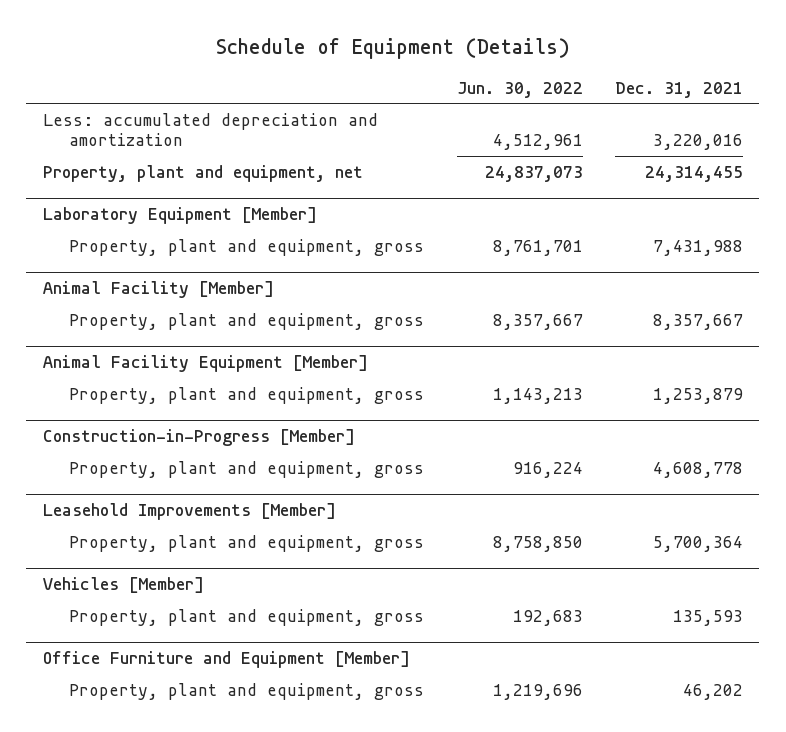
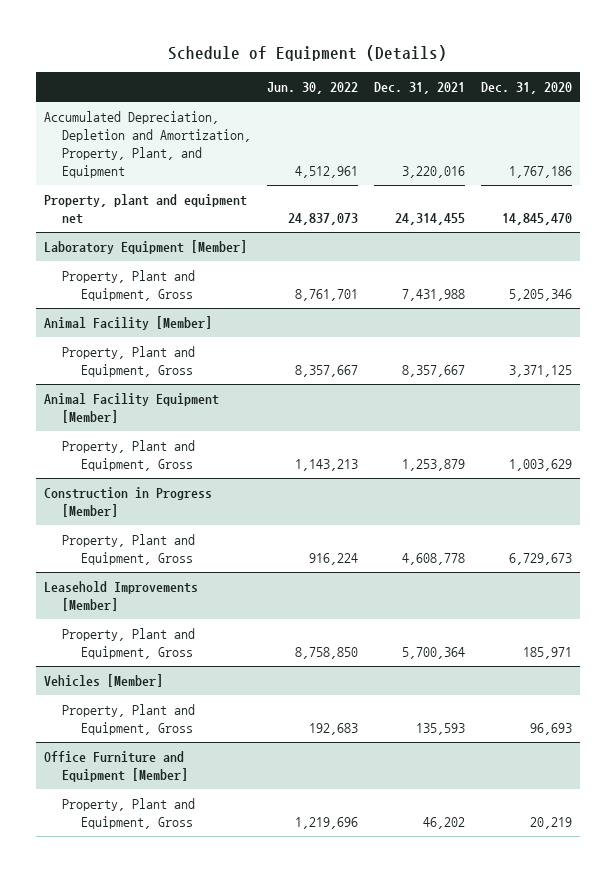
- | Jun. 30, 2022 | Dec. 31, 2021
+ | Jun. 30, 2022 | Dec. 31, 2021 | Dec. 31, 2020
- Less: accumulated depreciation and amortization | 4,512,961 | 3,220,016
- Property, plant and equipment, net | 24,837,073 | 24,314,455
+ Accumulated Depreciation, Depletion and Amortization, Property, Plant, and Equipment | 4,512,961 | 3,220,016 | 1,767,186
+ Property, plant and equipment net | 24,837,073 | 24,314,455 | 14,845,470
@ Laboratory Equipment [Member]
- Property, plant and equipment, gross | 8,761,701 | 7,431,988
+ Property, Plant and Equipment, Gross | 8,761,701 | 7,431,988 | 5,205,346
@ Animal Facility [Member]
- Property, plant and equipment, gross | 8,357,667 | 8,357,667
+ Property, Plant and Equipment, Gross | 8,357,667 | 8,357,667 | 3,371,125
@ Animal Facility Equipment [Member]
- Property, plant and equipment, gross | 1,143,213 | 1,253,879
- Construction-in-Progress [Member]
- Property, plant and equipment, gross | 916,224 | 4,608,778
@ Animal Facility Equipment [Member]
+ Property, Plant and Equipment, Gross | 1,143,213 | 1,253,879 | 1,003,629
+ Construction in Progress [Member]
+ Property, Plant and Equipment, Gross | 916,224 | 4,608,778 | 6,729,673
@ Leasehold Improvements [Member]
- Property, plant and equipment, gross | 8,758,850 | 5,700,364
+ Property, Plant and Equipment, Gross | 8,758,850 | 5,700,364 | 185,971
@ Vehicles [Member]
- Property, plant and equipment, gross | 192,683 | 135,593
+ Property, Plant and Equipment, Gross | 192,683 | 135,593 | 96,693
@ Office Furniture and Equipment [Member]
- Property, plant and equipment, gross | 1,219,696 | 46,202
+ Property, Plant and Equipment, Gross | 1,219,696 | 46,202 | 20,219

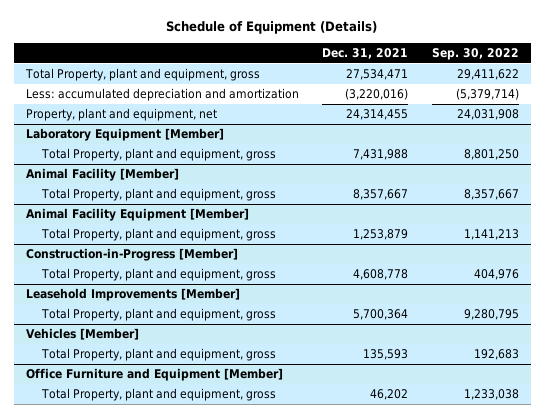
- | Jun. 30, 2022 | Dec. 31, 2021 | Dec. 31, 2020
+ | Dec. 31, 2021 | Sep. 30, 2022
- Accumulated Depreciation, Depletion and Amortization, Property, Plant, and Equipment | 4,512,961 | 3,220,016 | 1,767,186
- Property, plant and equipment net | 24,837,073 | 24,314,455 | 14,845,470
+ Total Property, plant and equipment, gross | 27,534,471 | 29,411,622
+ Less: accumulated depreciation and amortization | (3,220,016) | (5,379,714)
+ Property, plant and equipment, net | 24,314,455 | 24,031,908
@ Laboratory Equipment [Member]
- Property, Plant and Equipment, Gross | 8,761,701 | 7,431,988 | 5,205,346
+ Total Property, plant and equipment, gross | 7,431,988 | 8,801,250
@ Animal Facility [Member]
- Property, Plant and Equipment, Gross | 8,357,667 | 8,357,667 | 3,371,125
+ Total Property, plant and equipment, gross | 8,357,667 | 8,357,667
@ Animal Facility Equipment [Member]
- Property, Plant and Equipment, Gross | 1,143,213 | 1,253,879 | 1,003,629
- Construction in Progress [Member]
- Property, Plant and Equipment, Gross | 916,224 | 4,608,778 | 6,729,673
@ Animal Facility Equipment [Member]
+ Total Property, plant and equipment, gross | 1,253,879 | 1,141,213
+ Construction-in-Progress [Member]
+ Total Property, plant and equipment, gross | 4,608,778 | 404,976
@ Leasehold Improvements [Member]
- Property, Plant and Equipment, Gross | 8,758,850 | 5,700,364 | 185,971
+ Total Property, plant and equipment, gross | 5,700,364 | 9,280,795
@ Vehicles [Member]
- Property, Plant and Equipment, Gross | 192,683 | 135,593 | 96,693
+ Total Property, plant and equipment, gross | 135,593 | 192,683
@ Office Furniture and Equipment [Member]
- Property, Plant and Equipment, Gross | 1,219,696 | 46,202 | 20,219
+ Total Property, plant and equipment, gross | 46,202 | 1,233,038

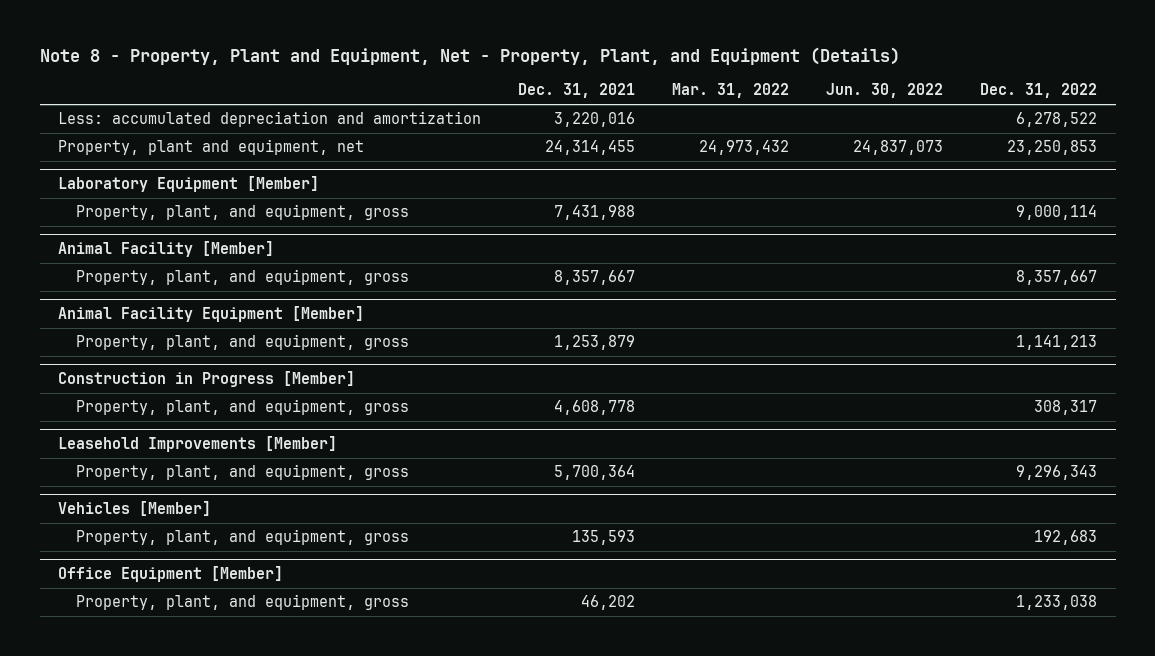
- Schedule of Equipment (Details)
+ Note 8 - Property, Plant and Equipment, Net - Property, Plant, and Equipment (Details)
- | Dec. 31, 2021 | Sep. 30, 2022
+ | Dec. 31, 2021 | Mar. 31, 2022 | Jun. 30, 2022 | Dec. 31, 2022
- Total Property, plant and equipment, gross | 27,534,471 | 29,411,622
- Less: accumulated depreciation and amortization | (3,220,016) | (5,379,714)
+ Less: accumulated depreciation and amortization | 3,220,016 | | | 6,278,522
@ Laboratory Equipment [Member]
- Total Property, plant and equipment, gross | 7,431,988 | 8,801,250
+ Property, plant, and equipment, gross | 7,431,988 | | | 9,000,114
@ Animal Facility [Member]
- Total Property, plant and equipment, gross | 8,357,667 | 8,357,667
+ Property, plant, and equipment, gross | 8,357,667 | | | 8,357,667
@ Animal Facility Equipment [Member]
- Total Property, plant and equipment, gross | 1,253,879 | 1,141,213
- Construction-in-Progress [Member]
- Total Property, plant and equipment, gross | 4,608,778 | 404,976
@ Animal Facility Equipment [Member]
+ Property, plant, and equipment, gross | 1,253,879 | | | 1,141,213
+ Construction in Progress [Member]
+ Property, plant, and equipment, gross | 4,608,778 | | | 308,317
@ Leasehold Improvements [Member]
- Total Property, plant and equipment, gross | 5,700,364 | 9,280,795
+ Property, plant, and equipment, gross | 5,700,364 | | | 9,296,343
@ Vehicles [Member]
- Total Property, plant and equipment, gross | 135,593 | 192,683
- Office Furniture and Equipment [Member]
- Total Property, plant and equipment, gross | 46,202 | 1,233,038
@ Vehicles [Member]
+ Property, plant, and equipment, gross | 135,593 | | | 192,683
+ Office Equipment [Member]
+ Property, plant, and equipment, gross | 46,202 | | | 1,233,038

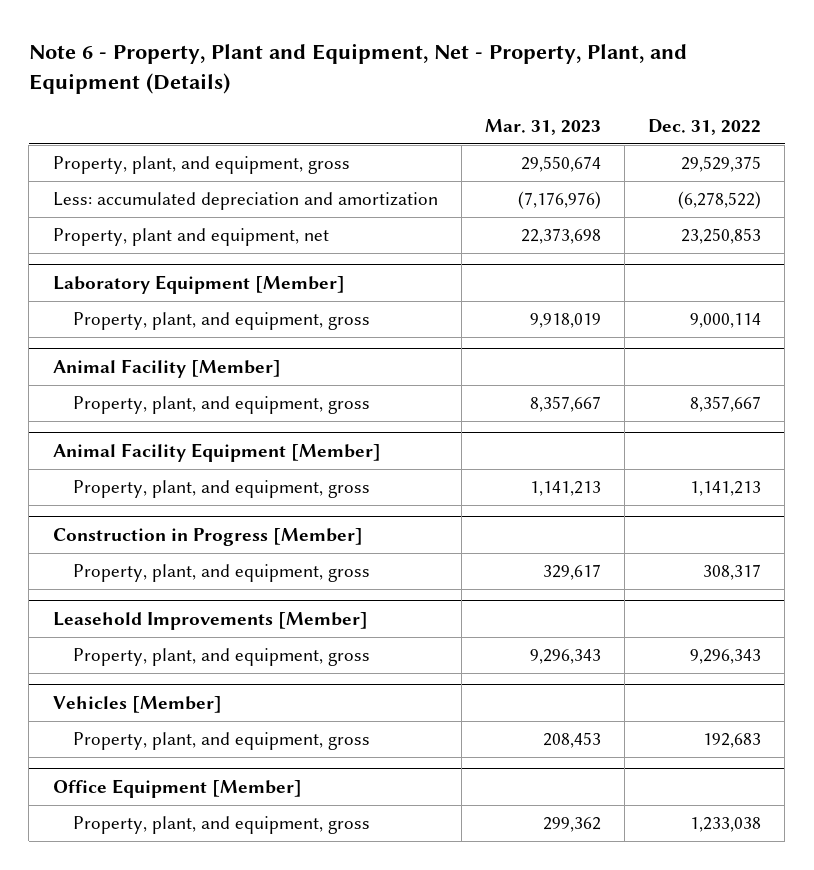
- Note 8 - Property, Plant and Equipment, Net - Property, Plant, and Equipment (Details)
+ Note 6 - Property, Plant and Equipment, Net - Property, Plant, and Equipment (Details)
- | Dec. 31, 2021 | Mar. 31, 2022 | Jun. 30, 2022 | Dec. 31, 2022
+ | Mar. 31, 2023 | Dec. 31, 2022
- Less: accumulated depreciation and amortization | 3,220,016 | | | 6,278,522
+ Property, plant, and equipment, gross | 29,550,674 | 29,529,375
+ Less: accumulated depreciation and amortization | (7,176,976) | (6,278,522)

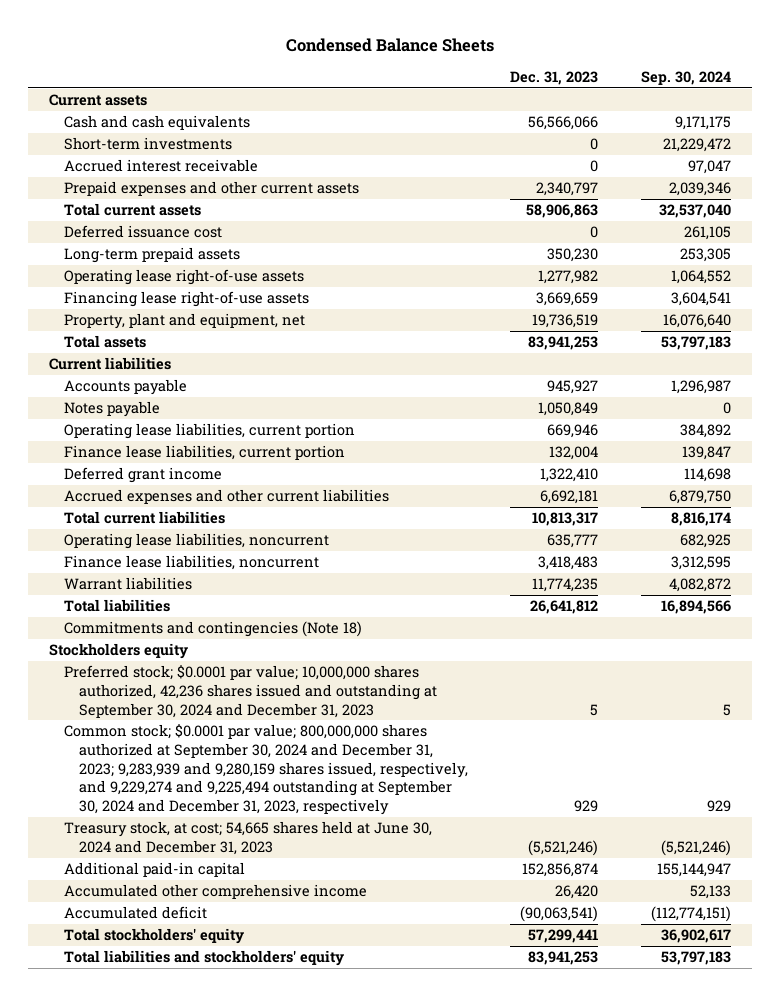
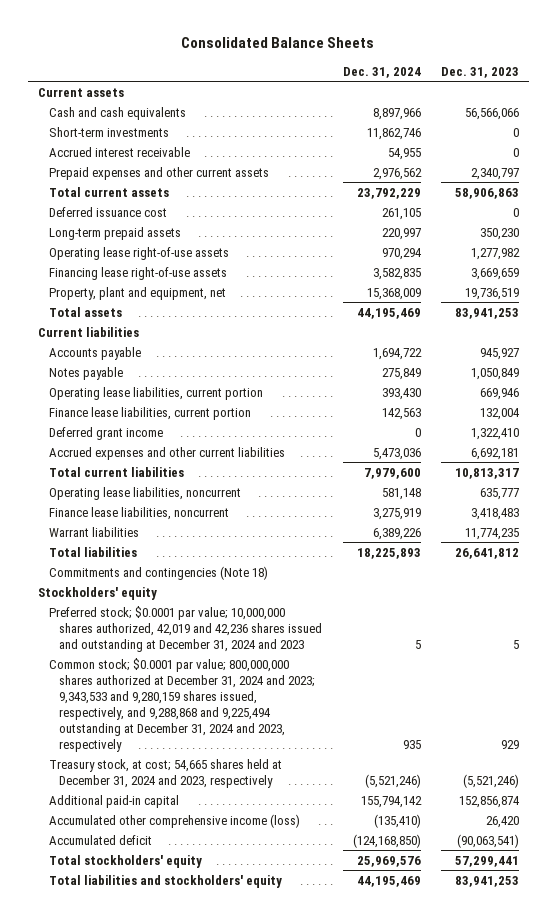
- Condensed Balance Sheets
+ Consolidated Balance Sheets
- | Dec. 31, 2023 | Sep. 30, 2024
+ | Dec. 31, 2024 | Dec. 31, 2023
- Stockholders equity
- Preferred stock; $0.0001 par value; 10,000,000 shares authorized, 42,236 shares issued and outstanding at September 30, 2024 and December 31, 2023 | 5 | 5
- Common stock; $0.0001 par value; 800,000,000 shares authorized at September 30, 2024 and December 31, 2023; 9,283,939 and 9,280,159 shares issued, respectively, and 9,229,274 and 9,225,494 outstanding at September 30, 2024 and December 31, 2023, respectively | 929 | 929
- Treasury stock, at cost; 54,665 shares held at June 30, 2024 and December 31, 2023 | (5,521,246) | (5,521,246)
+ Stockholders' equity
+ Preferred stock; $0.0001 par value; 10,000,000 shares authorized, 42,019 and 42,236 shares issued and outstanding at December 31, 2024 and 2023 | 5 | 5
+ Common stock; $0.0001 par value; 800,000,000 shares authorized at December 31, 2024 and 2023; 9,343,533 and 9,280,159 shares issued, respectively, and 9,288,868 and 9,225,494 outstanding at December 31, 2024 and 2023, respectively | 935 | 929
+ Treasury stock, at cost; 54,665 shares held at December 31, 2024 and 2023, respectively | (5,521,246) | (5,521,246)
- Accumulated other comprehensive income | 26,420 | 52,133
+ Accumulated other comprehensive income (loss) | (135,410) | 26,420

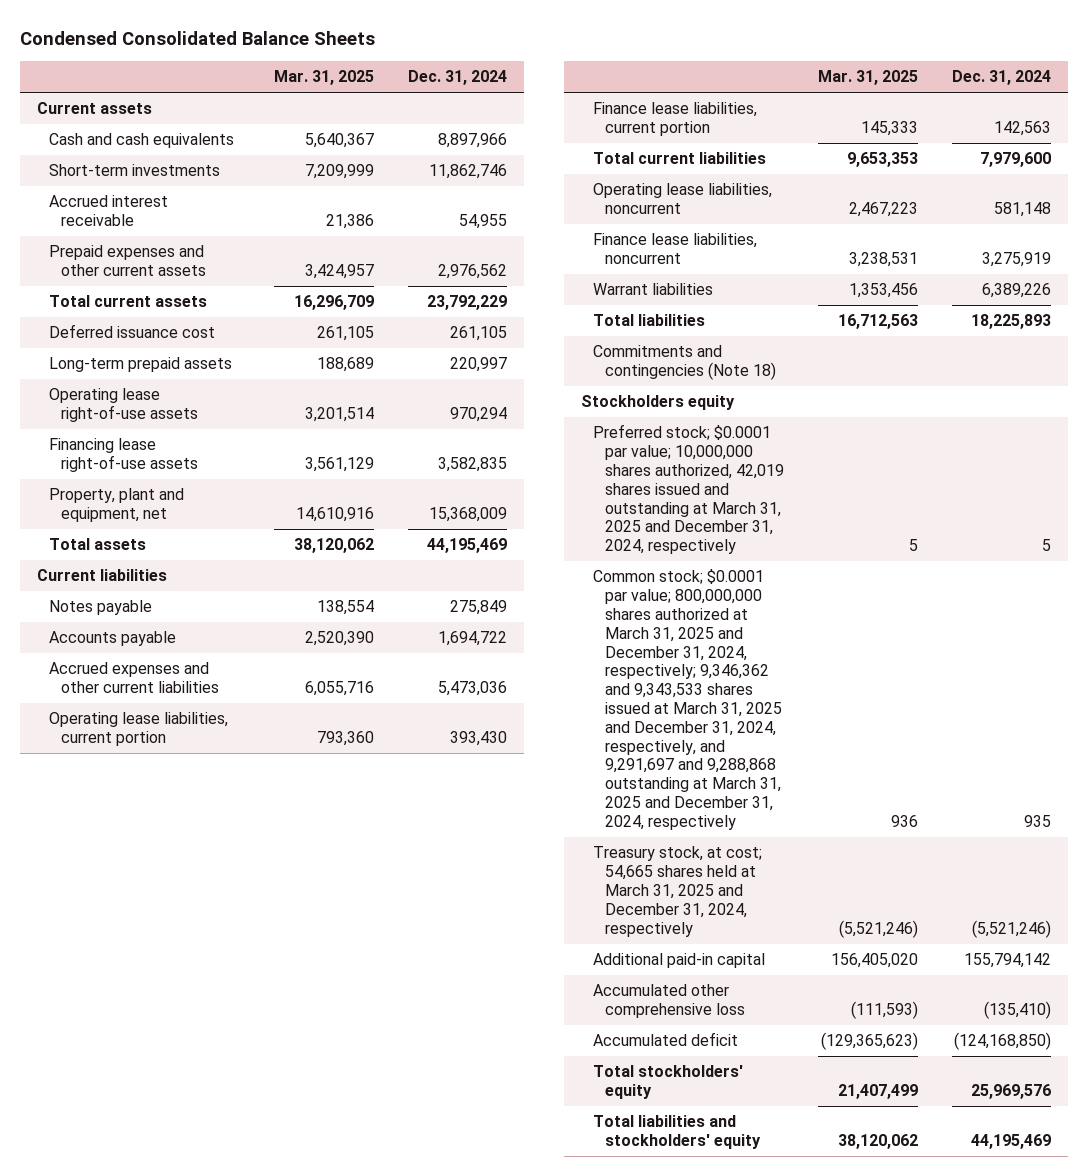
- Consolidated Balance Sheets
+ Condensed Consolidated Balance Sheets
- | Dec. 31, 2024 | Dec. 31, 2023
+ | Mar. 31, 2025 | Dec. 31, 2024
moved down: Accounts payable | 2,520,390 | 1,694,722
moved up: Accrued expenses and other current liabilities | 6,055,716 | 5,473,036
- Deferred grant income | 0 | 1,322,410
- Stockholders' equity
- Preferred stock; $0.0001 par value; 10,000,000 shares authorized, 42,019 and 42,236 shares issued and outstanding at December 31, 2024 and 2023 | 5 | 5
- Common stock; $0.0001 par value; 800,000,000 shares authorized at December 31, 2024 and 2023; 9,343,533 and 9,280,159 shares issued, respectively, and 9,288,868 and 9,225,494 outstanding at December 31, 2024 and 2023, respectively | 935 | 929
- Treasury stock, at cost; 54,665 shares held at December 31, 2024 and 2023, respectively | (5,521,246) | (5,521,246)
+ Stockholders equity
+ Preferred stock; $0.0001 par value; 10,000,000 shares authorized, 42,019 shares issued and outstanding at March 31, 2025 and December 31, 2024, respectively | 5 | 5
+ Common stock; $0.0001 par value; 800,000,000 shares authorized at March 31, 2025 and December 31, 2024, respectively; 9,346,362 and 9,343,533 shares issued at March 31, 2025 and December 31, 2024, respectively, and 9,291,697 and 9,288,868 outstanding at March 31, 2025 and December 31, 2024, respectively | 936 | 935
+ Treasury stock, at cost; 54,665 shares held at March 31, 2025 and December 31, 2024, respectively | (5,521,246) | (5,521,246)
- Accumulated other comprehensive income (loss) | (135,410) | 26,420
+ Accumulated other comprehensive loss | (111,593) | (135,410)

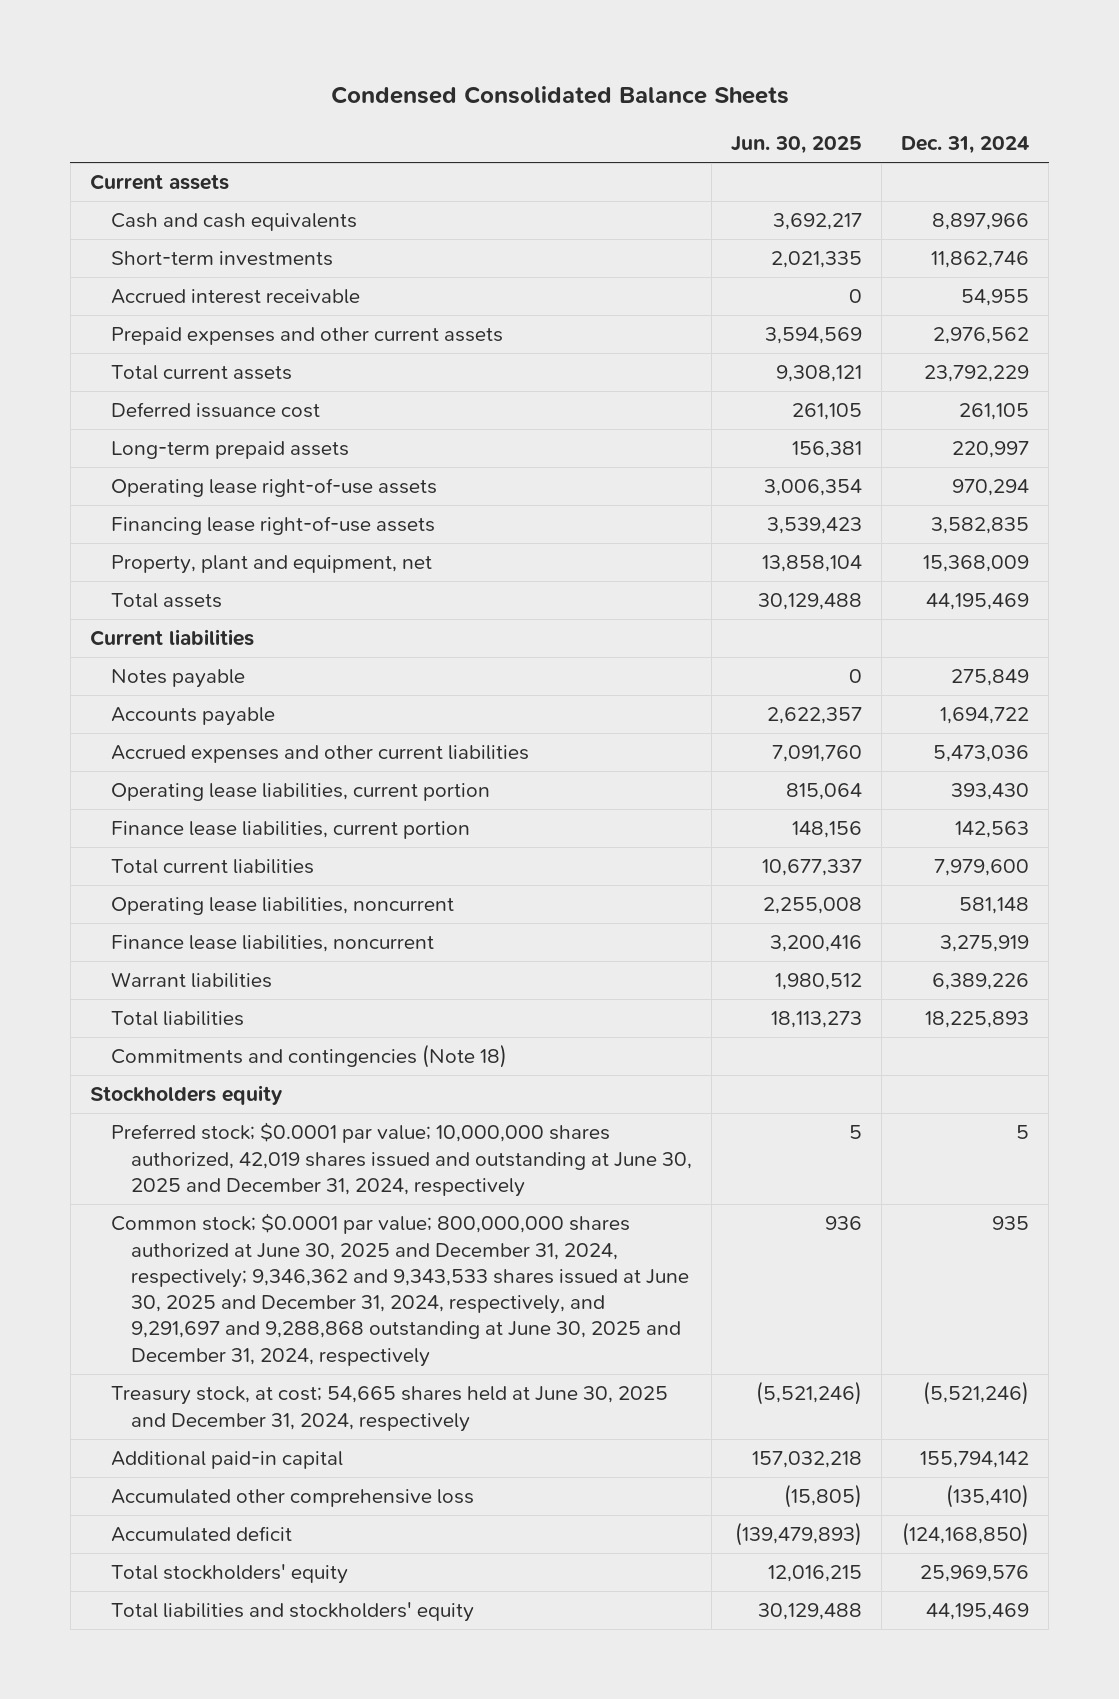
- | Mar. 31, 2025 | Dec. 31, 2024
+ | Jun. 30, 2025 | Dec. 31, 2024
- Preferred stock; $0.0001 par value; 10,000,000 shares authorized, 42,019 shares issued and outstanding at March 31, 2025 and December 31, 2024, respectively | 5 | 5
- Common stock; $0.0001 par value; 800,000,000 shares authorized at March 31, 2025 and December 31, 2024, respectively; 9,346,362 and 9,343,533 shares issued at March 31, 2025 and December 31, 2024, respectively, and 9,291,697 and 9,288,868 outstanding at March 31, 2025 and December 31, 2024, respectively | 936 | 935
- Treasury stock, at cost; 54,665 shares held at March 31, 2025 and December 31, 2024, respectively | (5,521,246) | (5,521,246)
+ Preferred stock; $0.0001 par value; 10,000,000 shares authorized, 42,019 shares issued and outstanding at June 30, 2025 and December 31, 2024, respectively | 5 | 5
+ Common stock; $0.0001 par value; 800,000,000 shares authorized at June 30, 2025 and December 31, 2024, respectively; 9,346,362 and 9,343,533 shares issued at June 30, 2025 and December 31, 2024, respectively, and 9,291,697 and 9,288,868 outstanding at June 30, 2025 and December 31, 2024, respectively | 936 | 935
+ Treasury stock, at cost; 54,665 shares held at June 30, 2025 and December 31, 2024, respectively | (5,521,246) | (5,521,246)

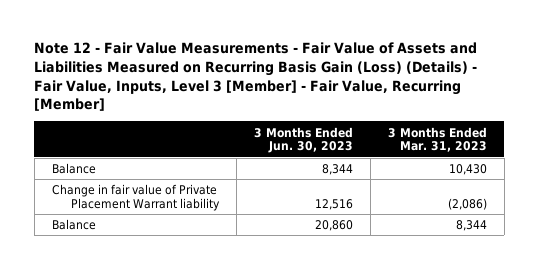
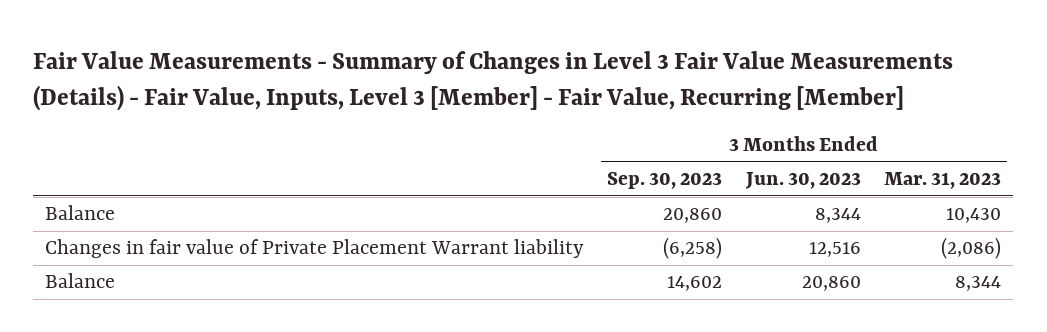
- Note 12 - Fair Value Measurements - Fair Value of Assets and Liabilities Measured on Recurring Basis Gain (Loss) (Details) - Fair Value, Inputs, Level 3 [Member] - Fair Value, Recurring [Member]
+ Fair Value Measurements - Summary of Changes in Level 3 Fair Value Measurements (Details) - Fair Value, Inputs, Level 3 [Member] - Fair Value, Recurring [Member]
- | 3 Months Ended Jun. 30, 2023 | 3 Months Ended Mar. 31, 2023
+ | 3 Months Ended Sep. 30, 2023 | 3 Months Ended Jun. 30, 2023 | 3 Months Ended Mar. 31, 2023
- Change in fair value of Private Placement Warrant liability | 12,516 | (2,086)
+ Changes in fair value of Private Placement Warrant liability | (6,258) | 12,516 | (2,086)

